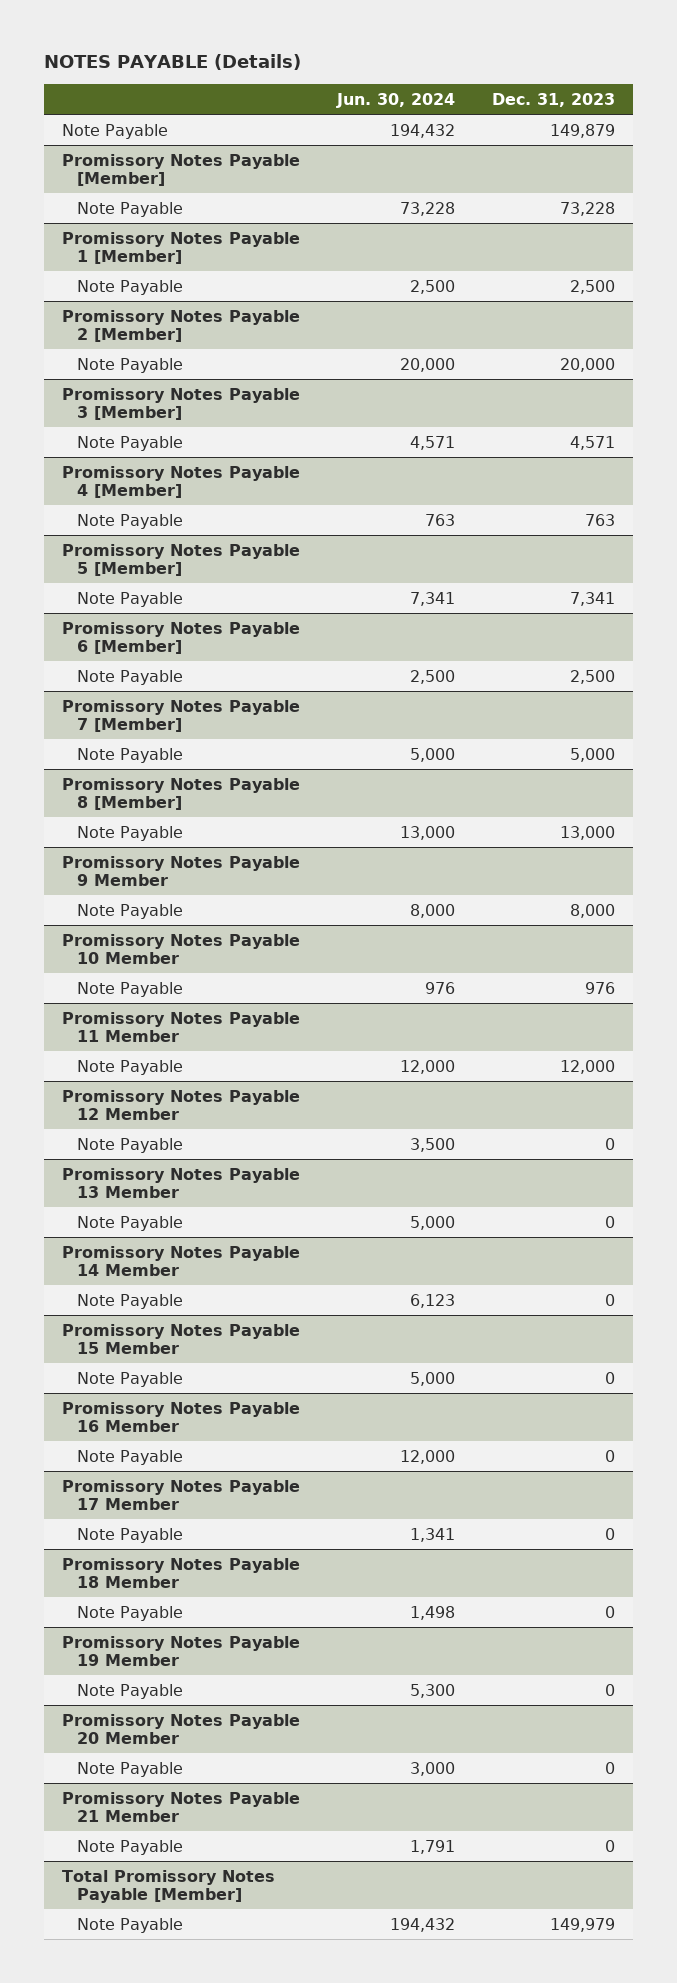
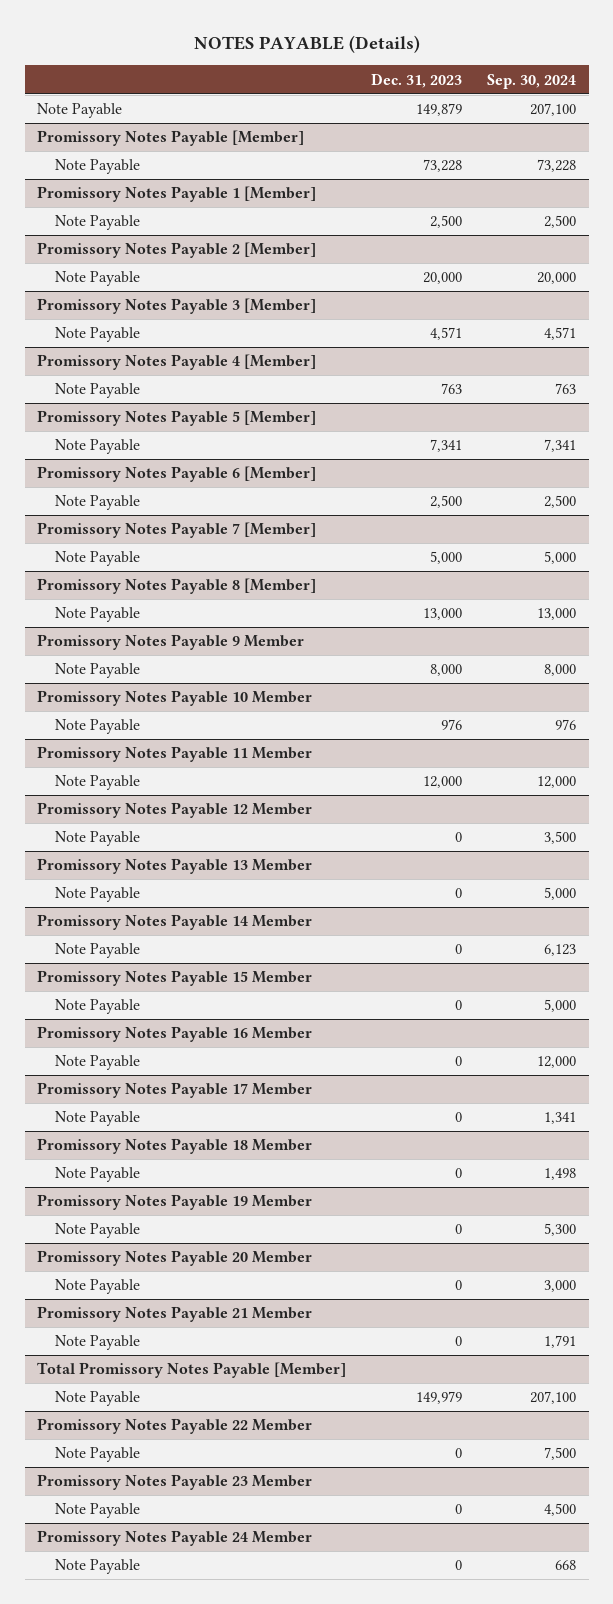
- | Jun. 30, 2024 | Dec. 31, 2023
+ | Dec. 31, 2023 | Sep. 30, 2024
+ Promissory Notes Payable 22 Member
+ Note Payable | 0 | 7,500
+ Promissory Notes Payable 23 Member
+ Note Payable | 0 | 4,500
+ Promissory Notes Payable 24 Member
+ Note Payable | 0 | 668

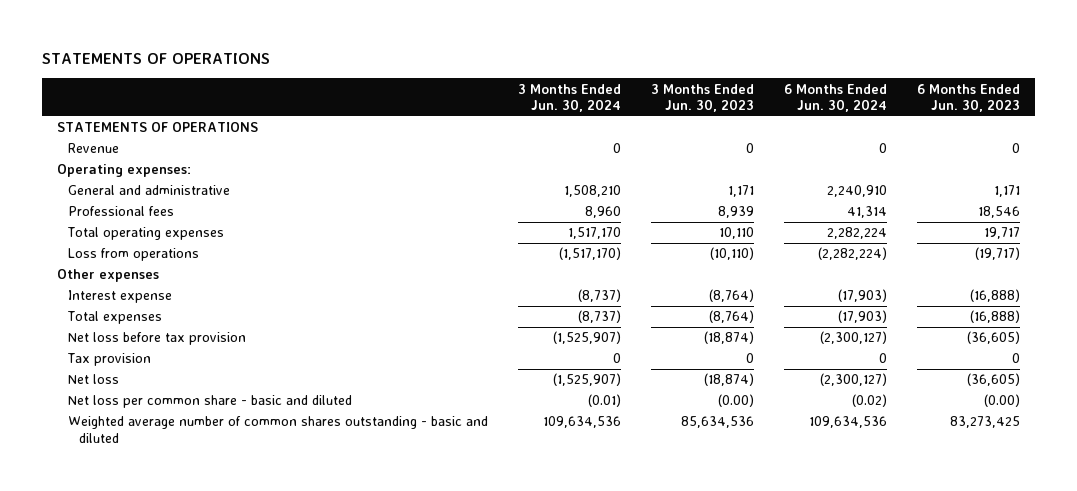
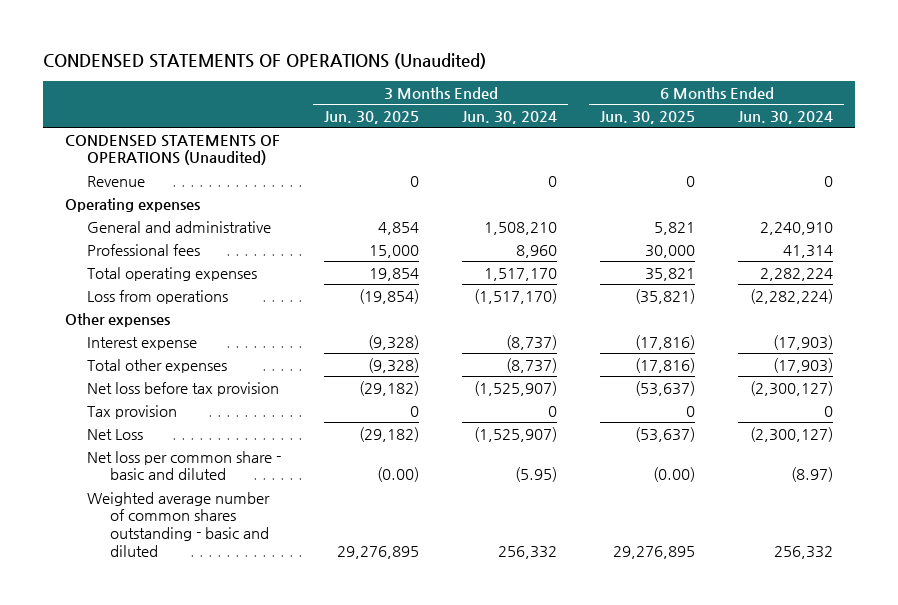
- STATEMENTS OF OPERATIONS
+ CONDENSED STATEMENTS OF OPERATIONS (Unaudited)
- | 3 Months Ended Jun. 30, 2024 | 3 Months Ended Jun. 30, 2023 | 6 Months Ended Jun. 30, 2024 | 6 Months Ended Jun. 30, 2023
+ | 3 Months Ended Jun. 30, 2025 | 3 Months Ended Jun. 30, 2024 | 6 Months Ended Jun. 30, 2025 | 6 Months Ended Jun. 30, 2024
- STATEMENTS OF OPERATIONS
+ CONDENSED STATEMENTS OF OPERATIONS (Unaudited)
- Operating expenses:
+ Operating expenses
- Total expenses | (8,737) | (8,764) | (17,903) | (16,888)
+ Total other expenses | (9,328) | (8,737) | (17,816) | (17,903)
- Net loss | (1,525,907) | (18,874) | (2,300,127) | (36,605)
- Net loss per common share - basic and diluted | (0.01) | (0.00) | (0.02) | (0.00)
- Weighted average number of common shares outstanding - basic and diluted | 109,634,536 | 85,634,536 | 109,634,536 | 83,273,425
+ Net Loss | (29,182) | (1,525,907) | (53,637) | (2,300,127)
+ Net loss per common share - basic and diluted | (0.00) | (5.95) | (0.00) | (8.97)
+ Weighted average number of common shares outstanding - basic and diluted | 29,276,895 | 256,332 | 29,276,895 | 256,332

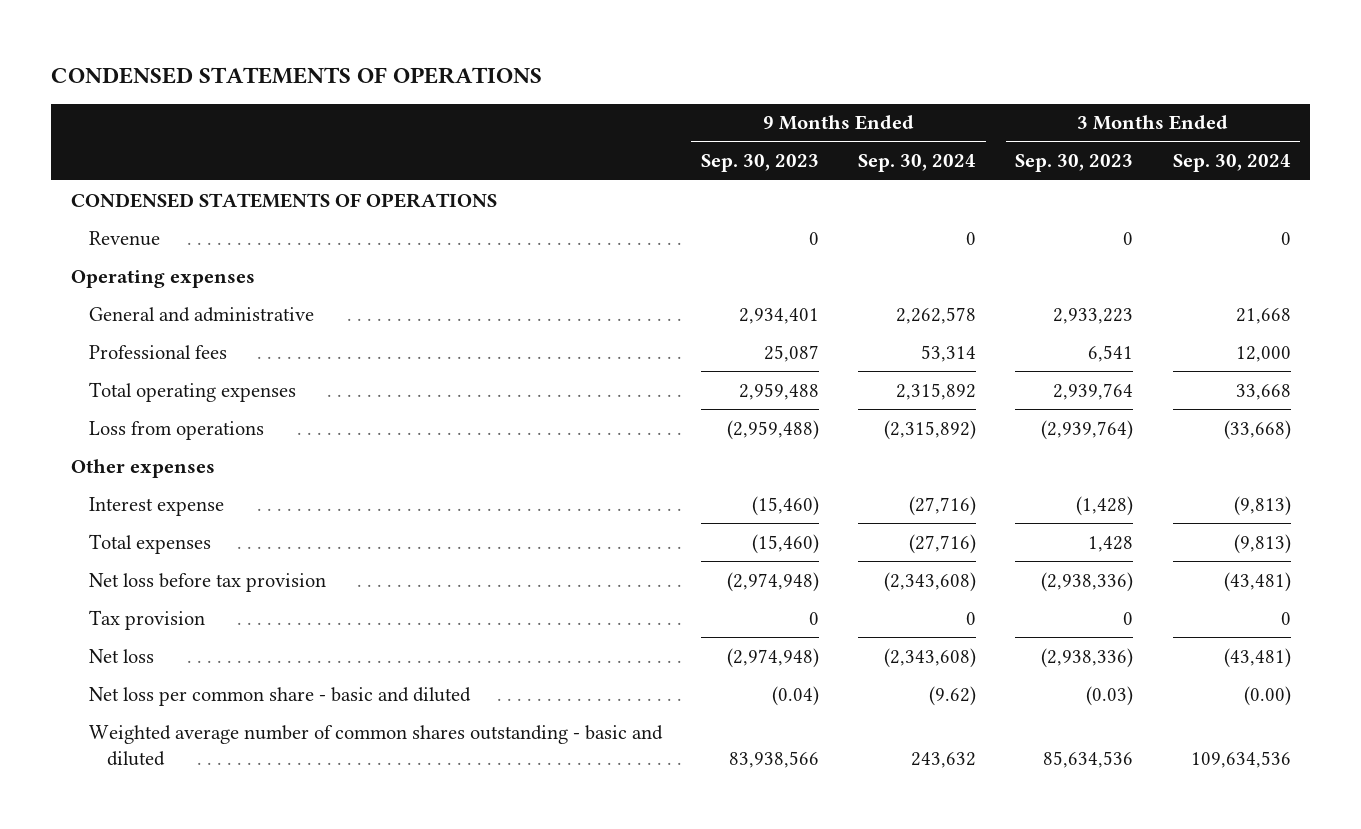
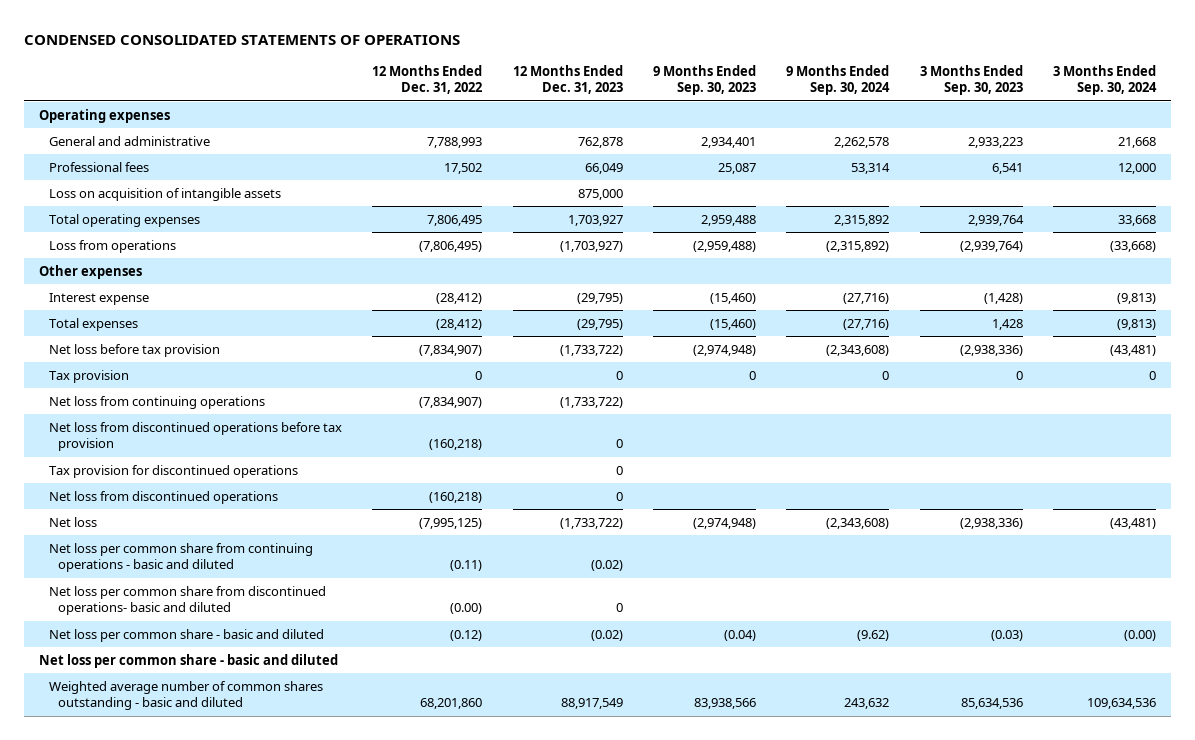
- CONDENSED STATEMENTS OF OPERATIONS
+ CONDENSED CONSOLIDATED STATEMENTS OF OPERATIONS
- | 9 Months Ended Sep. 30, 2023 | 9 Months Ended Sep. 30, 2024 | 3 Months Ended Sep. 30, 2023 | 3 Months Ended Sep. 30, 2024
+ | 12 Months Ended Dec. 31, 2022 | 12 Months Ended Dec. 31, 2023 | 9 Months Ended Sep. 30, 2023 | 9 Months Ended Sep. 30, 2024 | 3 Months Ended Sep. 30, 2023 | 3 Months Ended Sep. 30, 2024
- CONDENSED STATEMENTS OF OPERATIONS
- Revenue | 0 | 0 | 0 | 0
+ Loss on acquisition of intangible assets | | 875,000 | | | |
+ Net loss from continuing operations | (7,834,907) | (1,733,722) | | | |
+ Net loss from discontinued operations before tax provision | (160,218) | 0 | | | |
+ Tax provision for discontinued operations | | 0 | | | |
+ Net loss from discontinued operations | (160,218) | 0 | | | |
+ Net loss per common share from continuing operations - basic and diluted | (0.11) | (0.02) | | | |
+ Net loss per common share from discontinued operations- basic and diluted | (0.00) | 0 | | | |
+ Net loss per common share - basic and diluted

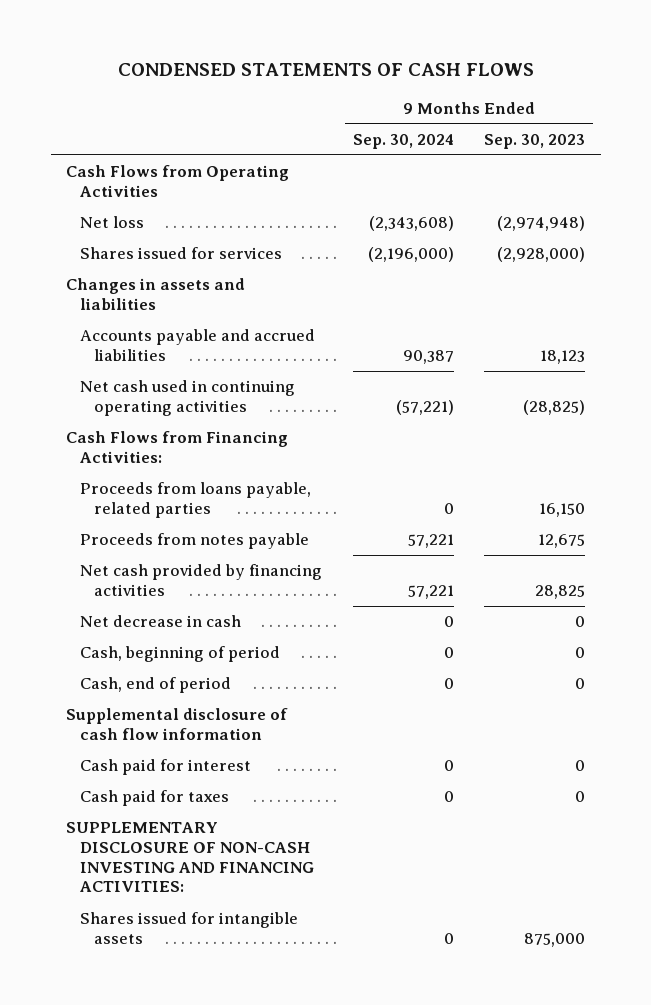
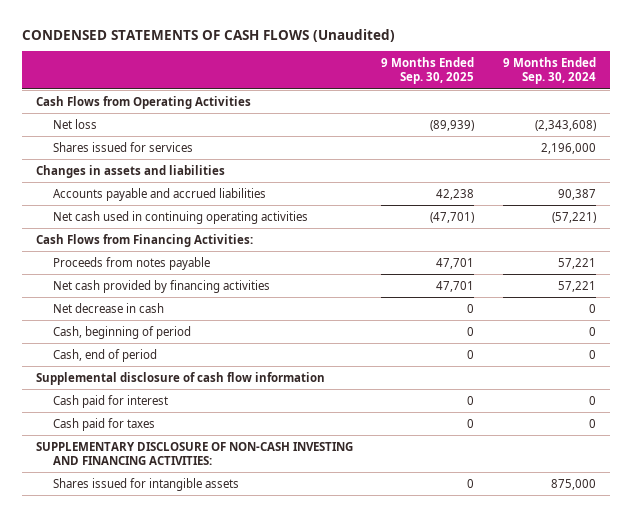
- CONDENSED STATEMENTS OF CASH FLOWS
+ CONDENSED STATEMENTS OF CASH FLOWS (Unaudited)
- | 9 Months Ended Sep. 30, 2024 | 9 Months Ended Sep. 30, 2023
+ | 9 Months Ended Sep. 30, 2025 | 9 Months Ended Sep. 30, 2024
- Shares issued for services | (2,196,000) | (2,928,000)
+ Shares issued for services | | 2,196,000
- Proceeds from loans payable, related parties | 0 | 16,150
- Shares issued for intangible assets | 0 | 875,000
+ Shares issued for intangible assets | 0 | 875,000

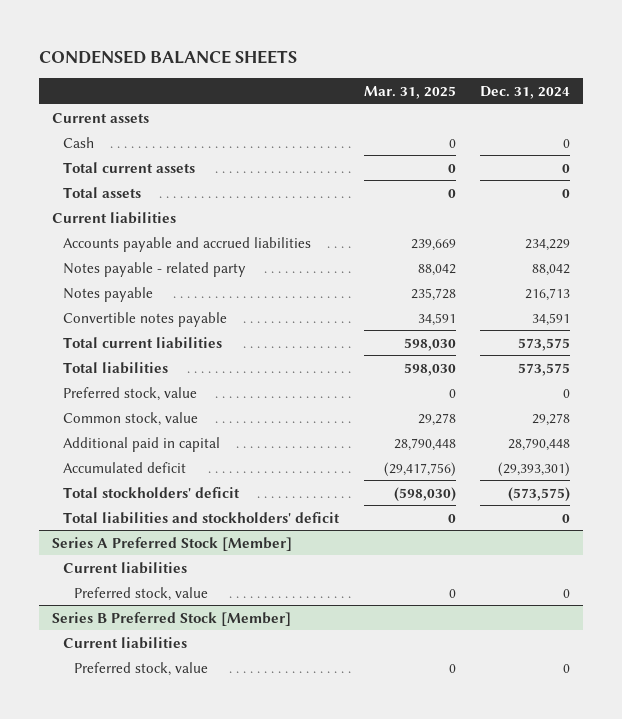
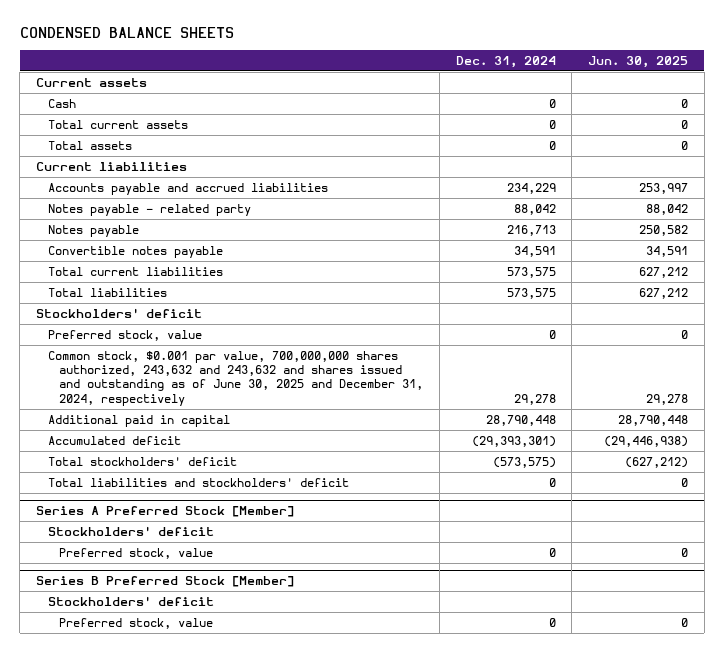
- | Mar. 31, 2025 | Dec. 31, 2024
+ | Dec. 31, 2024 | Jun. 30, 2025
+ Stockholders' deficit
- Common stock, value | 29,278 | 29,278
+ Common stock, $0.001 par value, 700,000,000 shares authorized, 243,632 and 243,632 and shares issued and outstanding as of June 30, 2025 and December 31, 2024, respectively | 29,278 | 29,278
@ Series A Preferred Stock [Member]
- Current liabilities
+ Stockholders' deficit
@ Series B Preferred Stock [Member]
- Current liabilities
+ Stockholders' deficit

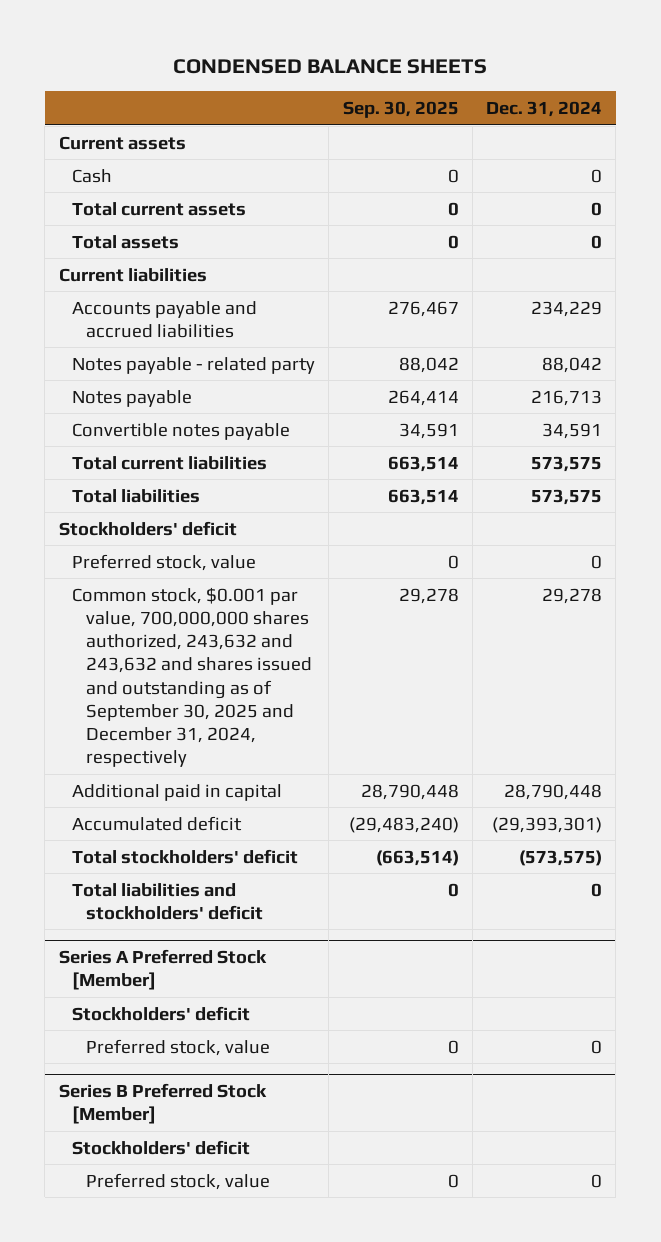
- | Dec. 31, 2024 | Jun. 30, 2025
+ | Sep. 30, 2025 | Dec. 31, 2024
- Common stock, $0.001 par value, 700,000,000 shares authorized, 243,632 and 243,632 and shares issued and outstanding as of June 30, 2025 and December 31, 2024, respectively | 29,278 | 29,278
+ Common stock, $0.001 par value, 700,000,000 shares authorized, 243,632 and 243,632 and shares issued and outstanding as of September 30, 2025 and December 31, 2024, respectively | 29,278 | 29,278

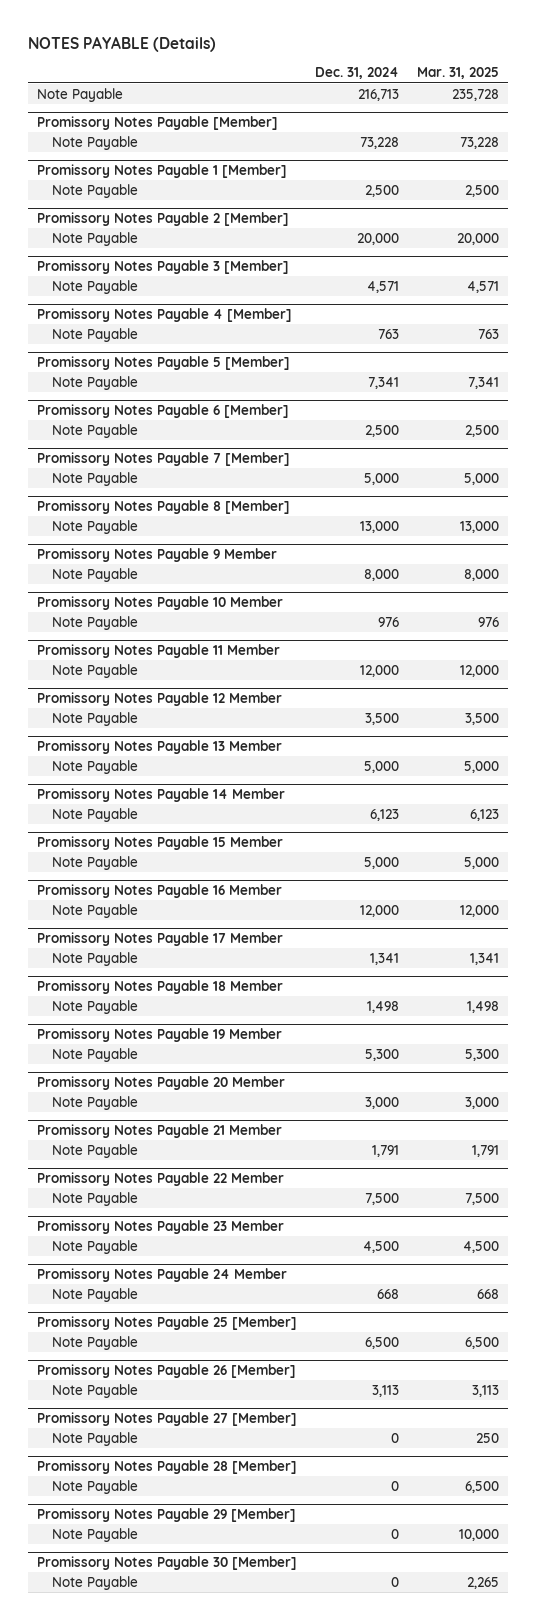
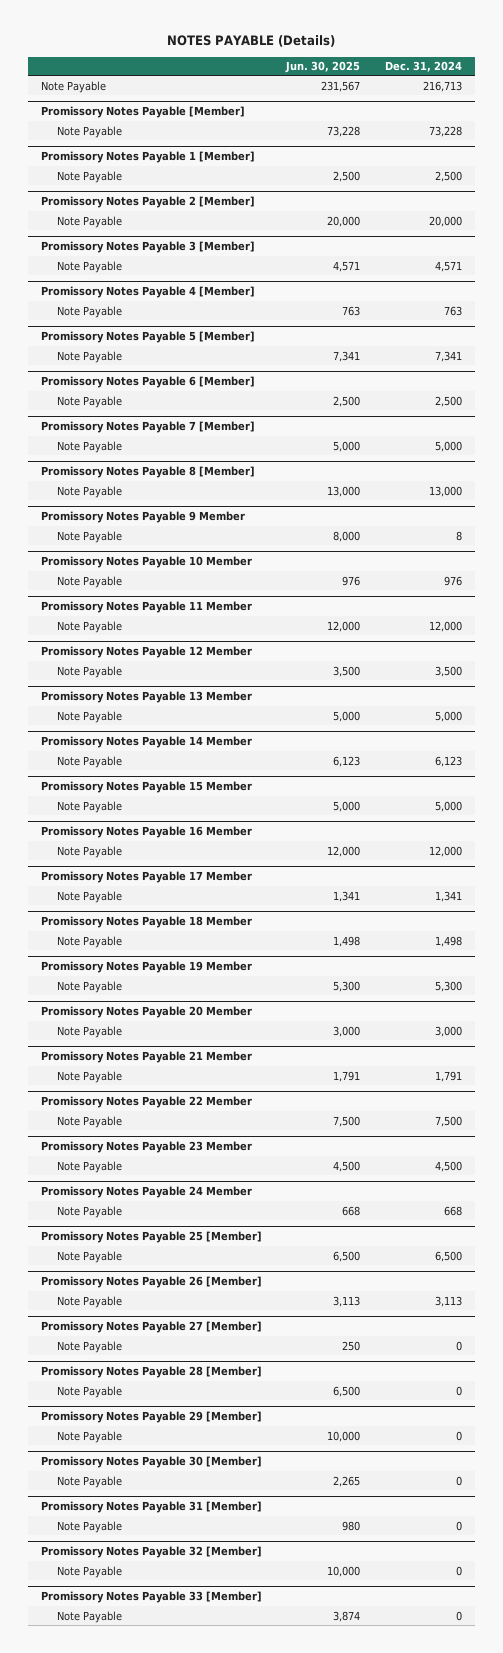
- | Dec. 31, 2024 | Mar. 31, 2025
+ | Jun. 30, 2025 | Dec. 31, 2024
@ Promissory Notes Payable 9 Member
- Note Payable | 8,000 | 8,000
+ Note Payable | 8,000 | 8
+ Promissory Notes Payable 31 [Member]
+ Note Payable | 980 | 0
+ Promissory Notes Payable 32 [Member]
+ Note Payable | 10,000 | 0
+ Promissory Notes Payable 33 [Member]
+ Note Payable | 3,874 | 0

